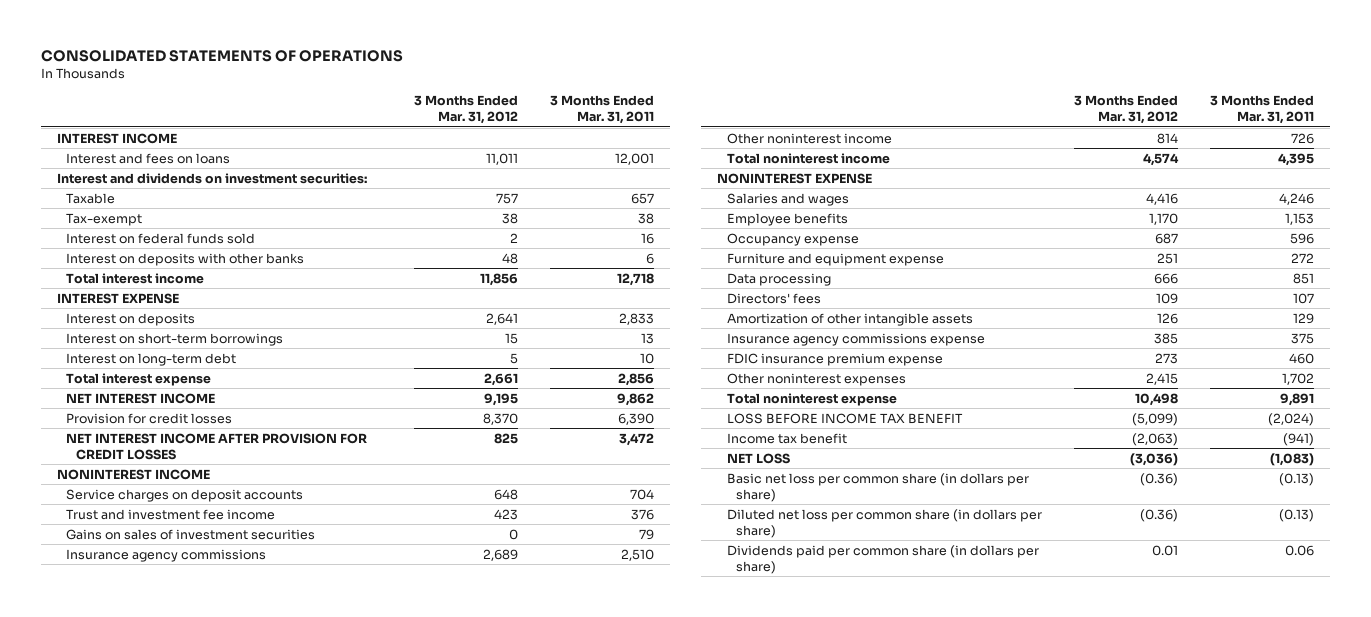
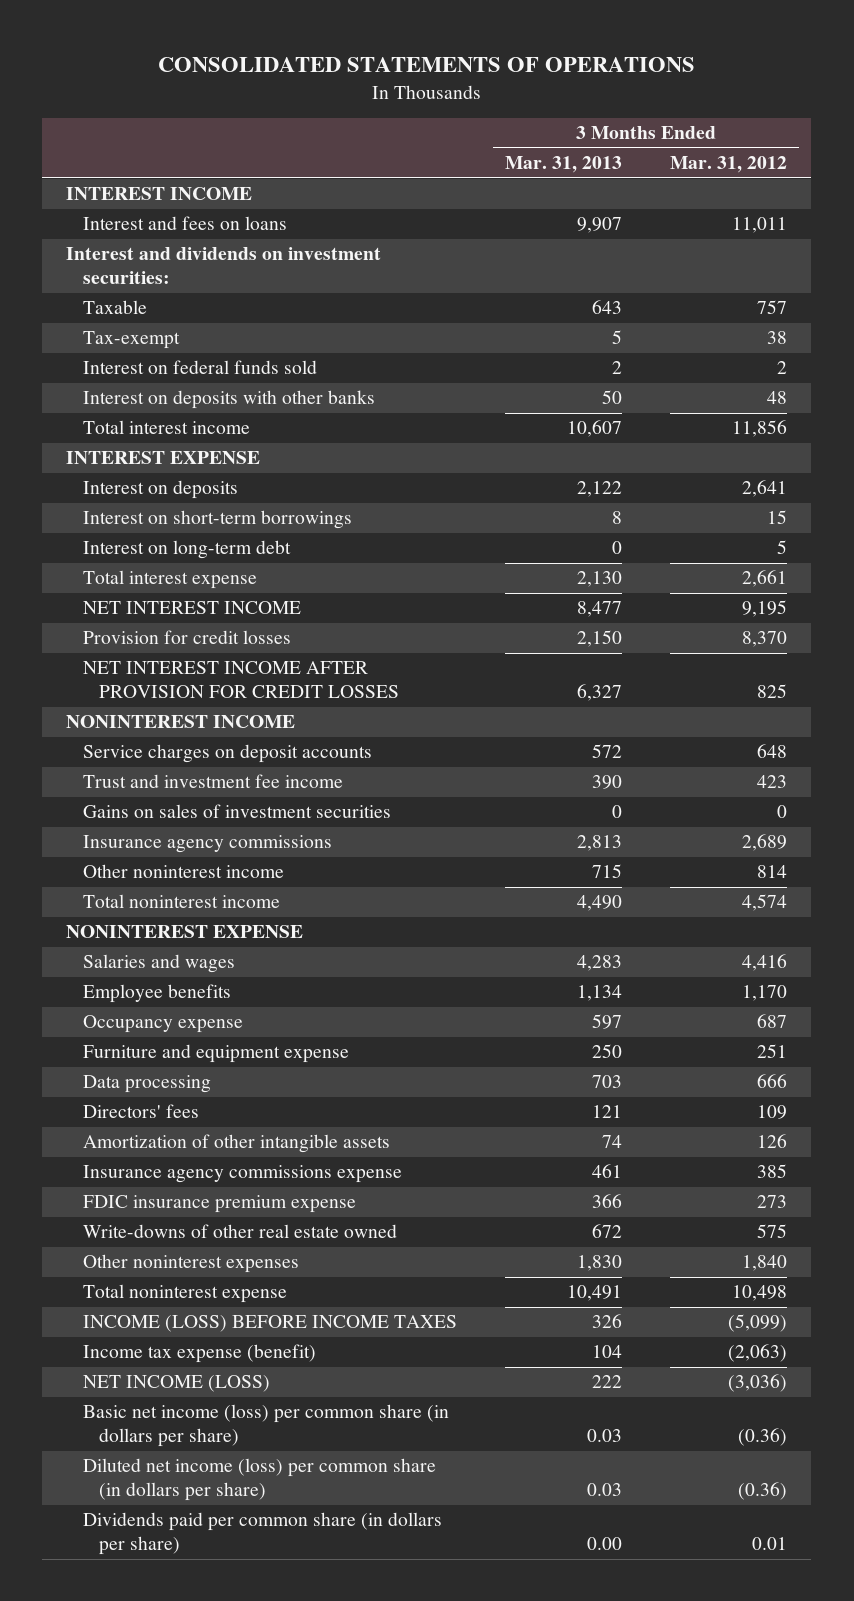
- | 3 Months Ended Mar. 31, 2012 | 3 Months Ended Mar. 31, 2011
+ | 3 Months Ended Mar. 31, 2013 | 3 Months Ended Mar. 31, 2012
- Other noninterest expenses | 2,415 | 1,702
+ Write-downs of other real estate owned | 672 | 575
+ Other noninterest expenses | 1,830 | 1,840
- LOSS BEFORE INCOME TAX BENEFIT | (5,099) | (2,024)
- Income tax benefit | (2,063) | (941)
- NET LOSS | (3,036) | (1,083)
- Basic net loss per common share (in dollars per share) | (0.36) | (0.13)
- Diluted net loss per common share (in dollars per share) | (0.36) | (0.13)
+ INCOME (LOSS) BEFORE INCOME TAXES | 326 | (5,099)
+ Income tax expense (benefit) | 104 | (2,063)
+ NET INCOME (LOSS) | 222 | (3,036)
+ Basic net income (loss) per common share (in dollars per share) | 0.03 | (0.36)
+ Diluted net income (loss) per common share (in dollars per share) | 0.03 | (0.36)

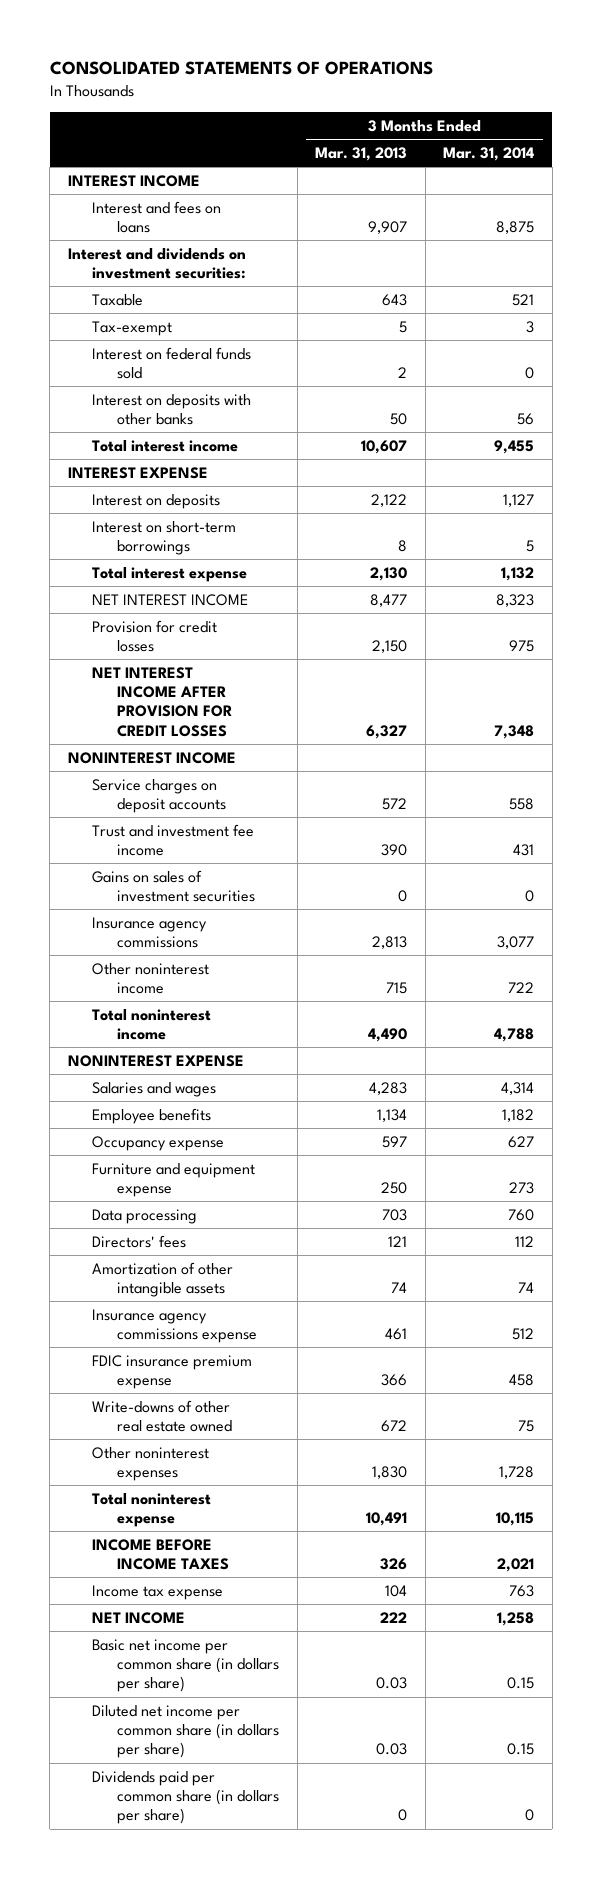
- | 3 Months Ended Mar. 31, 2013 | 3 Months Ended Mar. 31, 2012
+ | 3 Months Ended Mar. 31, 2013 | 3 Months Ended Mar. 31, 2014
- Interest on long-term debt | 0 | 5
- INCOME (LOSS) BEFORE INCOME TAXES | 326 | (5,099)
- Income tax expense (benefit) | 104 | (2,063)
- NET INCOME (LOSS) | 222 | (3,036)
- Basic net income (loss) per common share (in dollars per share) | 0.03 | (0.36)
- Diluted net income (loss) per common share (in dollars per share) | 0.03 | (0.36)
- Dividends paid per common share (in dollars per share) | 0.00 | 0.01
+ INCOME BEFORE INCOME TAXES | 326 | 2,021
+ Income tax expense | 104 | 763
+ NET INCOME | 222 | 1,258
+ Basic net income per common share (in dollars per share) | 0.03 | 0.15
+ Diluted net income per common share (in dollars per share) | 0.03 | 0.15
+ Dividends paid per common share (in dollars per share) | 0 | 0

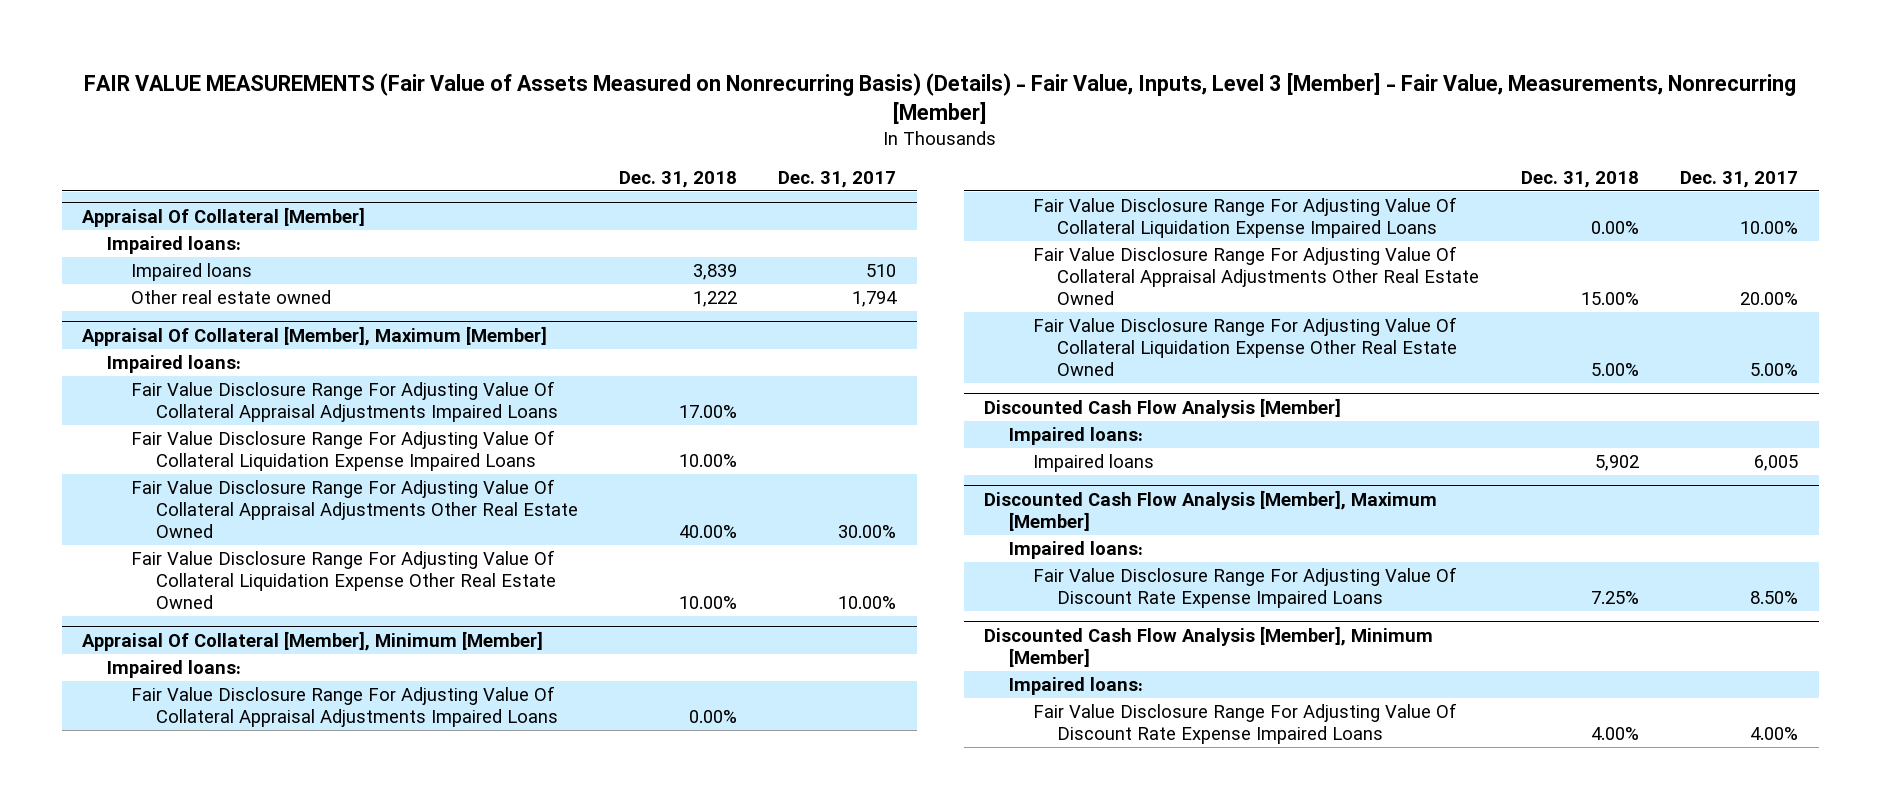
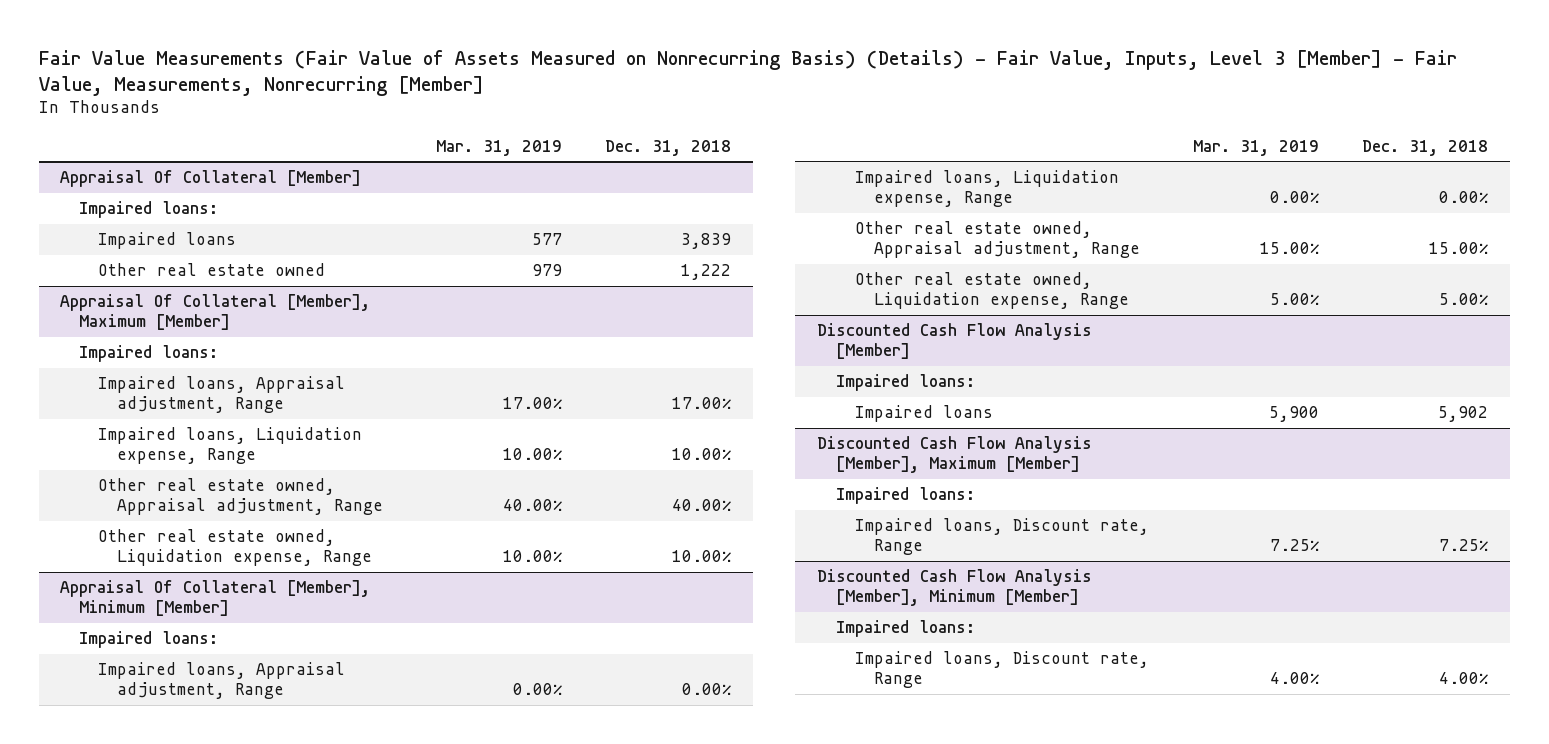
- FAIR VALUE MEASUREMENTS (Fair Value of Assets Measured on Nonrecurring Basis) (Details) - Fair Value, Inputs, Level 3 [Member] - Fair Value, Measurements, Nonrecurring [Member]
+ Fair Value Measurements (Fair Value of Assets Measured on Nonrecurring Basis) (Details) - Fair Value, Inputs, Level 3 [Member] - Fair Value, Measurements, Nonrecurring [Member]
- | Dec. 31, 2018 | Dec. 31, 2017
+ | Mar. 31, 2019 | Dec. 31, 2018
@ Appraisal Of Collateral [Member], Maximum [Member]
- Fair Value Disclosure Range For Adjusting Value Of Collateral Appraisal Adjustments Impaired Loans | 17.00% |
- Fair Value Disclosure Range For Adjusting Value Of Collateral Liquidation Expense Impaired Loans | 10.00% |
- Fair Value Disclosure Range For Adjusting Value Of Collateral Appraisal Adjustments Other Real Estate Owned | 40.00% | 30.00%
- Fair Value Disclosure Range For Adjusting Value Of Collateral Liquidation Expense Other Real Estate Owned | 10.00% | 10.00%
+ Impaired loans, Appraisal adjustment, Range | 17.00% | 17.00%
+ Impaired loans, Liquidation expense, Range | 10.00% | 10.00%
+ Other real estate owned, Appraisal adjustment, Range | 40.00% | 40.00%
+ Other real estate owned, Liquidation expense, Range | 10.00% | 10.00%
@ Appraisal Of Collateral [Member], Minimum [Member]
- Fair Value Disclosure Range For Adjusting Value Of Collateral Appraisal Adjustments Impaired Loans | 0.00% |
- Fair Value Disclosure Range For Adjusting Value Of Collateral Liquidation Expense Impaired Loans | 0.00% | 10.00%
- Fair Value Disclosure Range For Adjusting Value Of Collateral Appraisal Adjustments Other Real Estate Owned | 15.00% | 20.00%
- Fair Value Disclosure Range For Adjusting Value Of Collateral Liquidation Expense Other Real Estate Owned | 5.00% | 5.00%
+ Impaired loans, Appraisal adjustment, Range | 0.00% | 0.00%
+ Impaired loans, Liquidation expense, Range | 0.00% | 0.00%
+ Other real estate owned, Appraisal adjustment, Range | 15.00% | 15.00%
+ Other real estate owned, Liquidation expense, Range | 5.00% | 5.00%
@ Discounted Cash Flow Analysis [Member], Maximum [Member]
- Fair Value Disclosure Range For Adjusting Value Of Discount Rate Expense Impaired Loans | 7.25% | 8.50%
+ Impaired loans, Discount rate, Range | 7.25% | 7.25%
@ Discounted Cash Flow Analysis [Member], Minimum [Member]
- Fair Value Disclosure Range For Adjusting Value Of Discount Rate Expense Impaired Loans | 4.00% | 4.00%
+ Impaired loans, Discount rate, Range | 4.00% | 4.00%

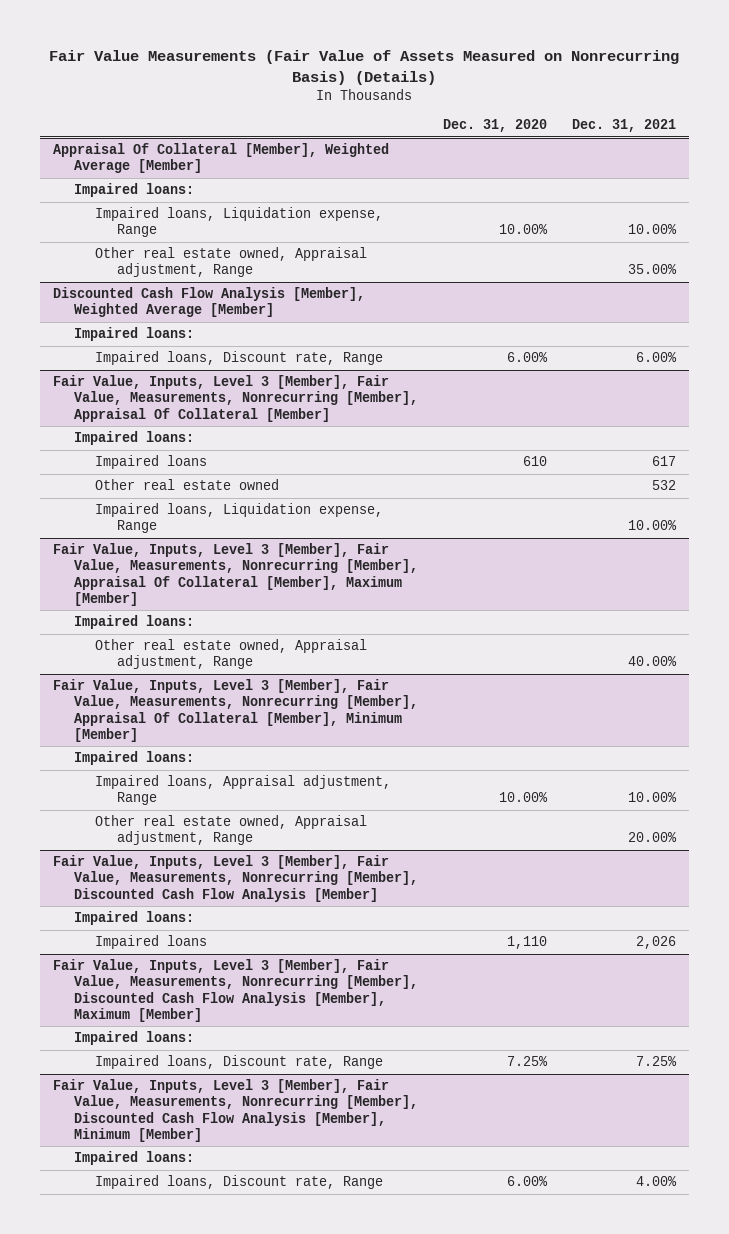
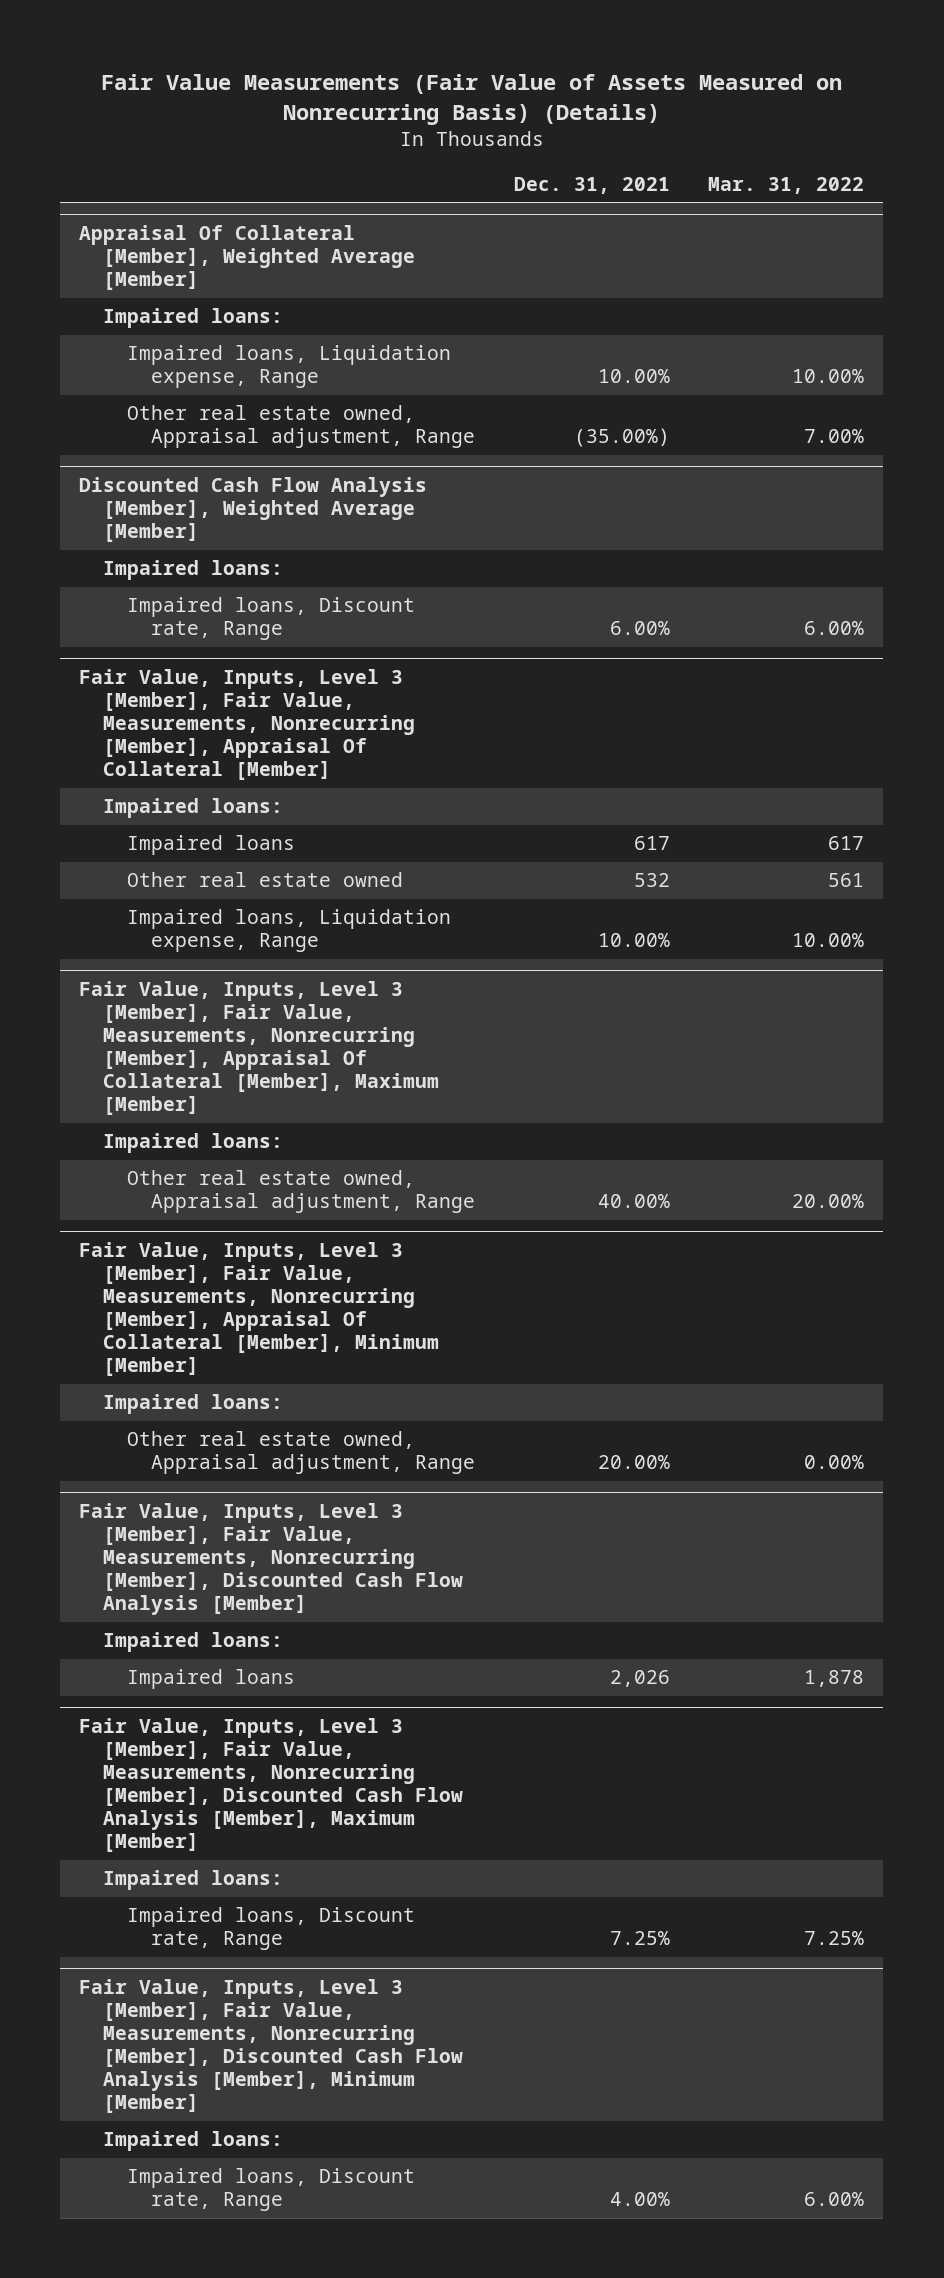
- | Dec. 31, 2020 | Dec. 31, 2021
+ | Dec. 31, 2021 | Mar. 31, 2022
@ Appraisal Of Collateral [Member], Weighted Average [Member]
- Other real estate owned, Appraisal adjustment, Range | | 35.00%
+ Other real estate owned, Appraisal adjustment, Range | (35.00%) | 7.00%
@ Fair Value, Inputs, Level 3 [Member], Fair Value, Measurements, Nonrecurring [Member], Appraisal Of Collateral [Member], Minimum [Member]
- Impaired loans, Appraisal adjustment, Range | 10.00% | 10.00%

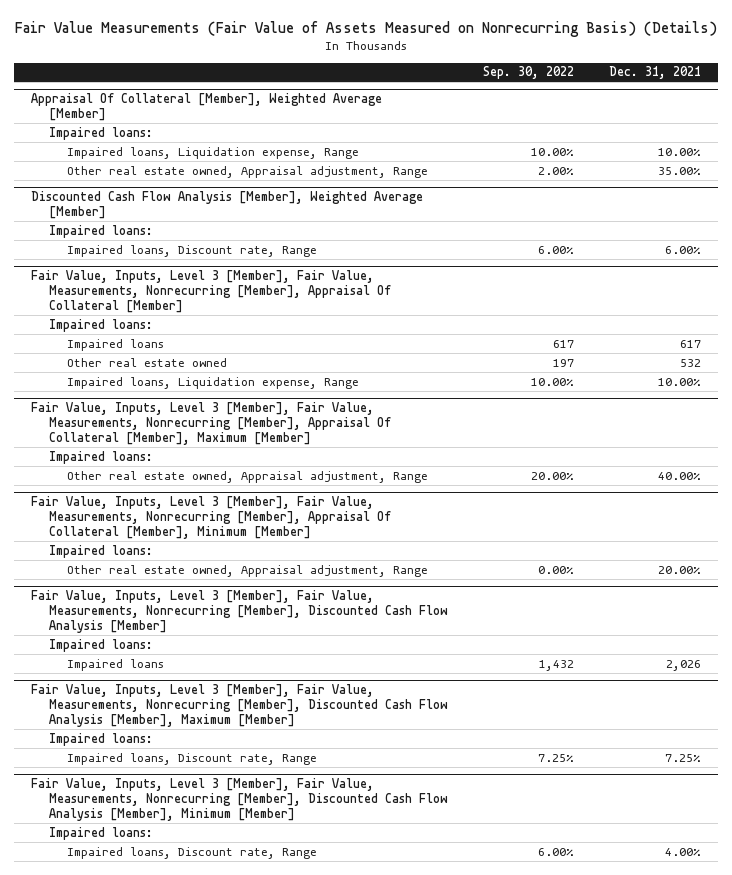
- | Dec. 31, 2021 | Mar. 31, 2022
+ | Sep. 30, 2022 | Dec. 31, 2021
@ Appraisal Of Collateral [Member], Weighted Average [Member]
- Other real estate owned, Appraisal adjustment, Range | (35.00%) | 7.00%
+ Other real estate owned, Appraisal adjustment, Range | 2.00% | 35.00%

